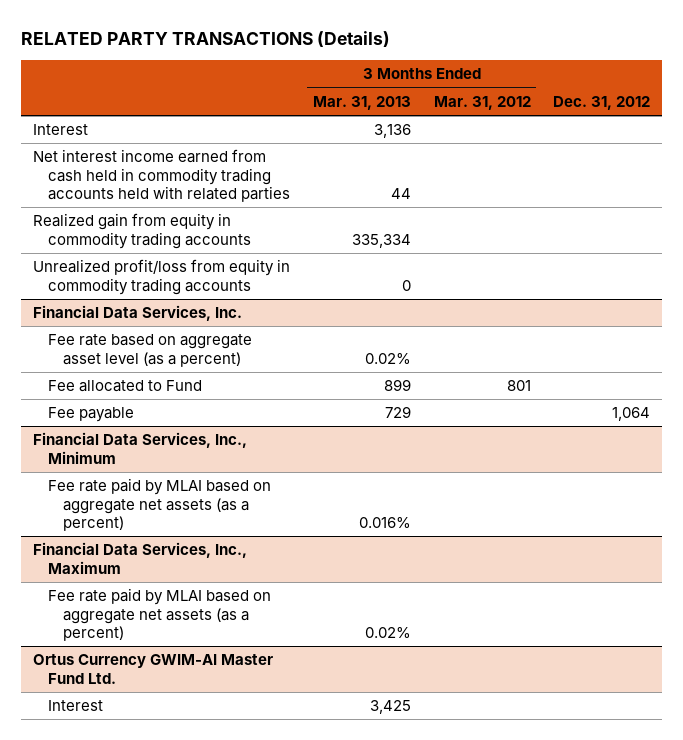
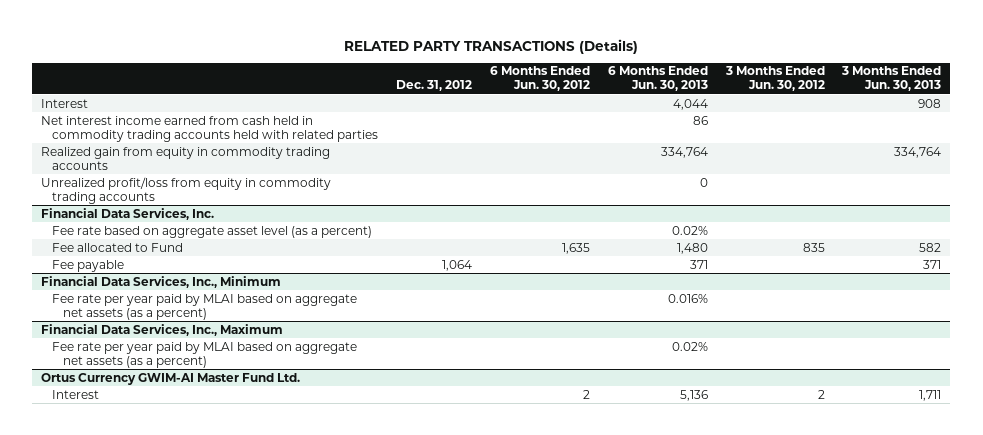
- | 3 Months Ended Mar. 31, 2013 | 3 Months Ended Mar. 31, 2012 | Dec. 31, 2012
+ | Dec. 31, 2012 | 6 Months Ended Jun. 30, 2012 | 6 Months Ended Jun. 30, 2013 | 3 Months Ended Jun. 30, 2012 | 3 Months Ended Jun. 30, 2013
@ Financial Data Services, Inc., Minimum
- Fee rate paid by MLAI based on aggregate net assets (as a percent) | 0.016% | |
+ Fee rate per year paid by MLAI based on aggregate net assets (as a percent) | | | 0.016% | |
@ Financial Data Services, Inc., Maximum
- Fee rate paid by MLAI based on aggregate net assets (as a percent) | 0.02% | |
+ Fee rate per year paid by MLAI based on aggregate net assets (as a percent) | | | 0.02% | |

